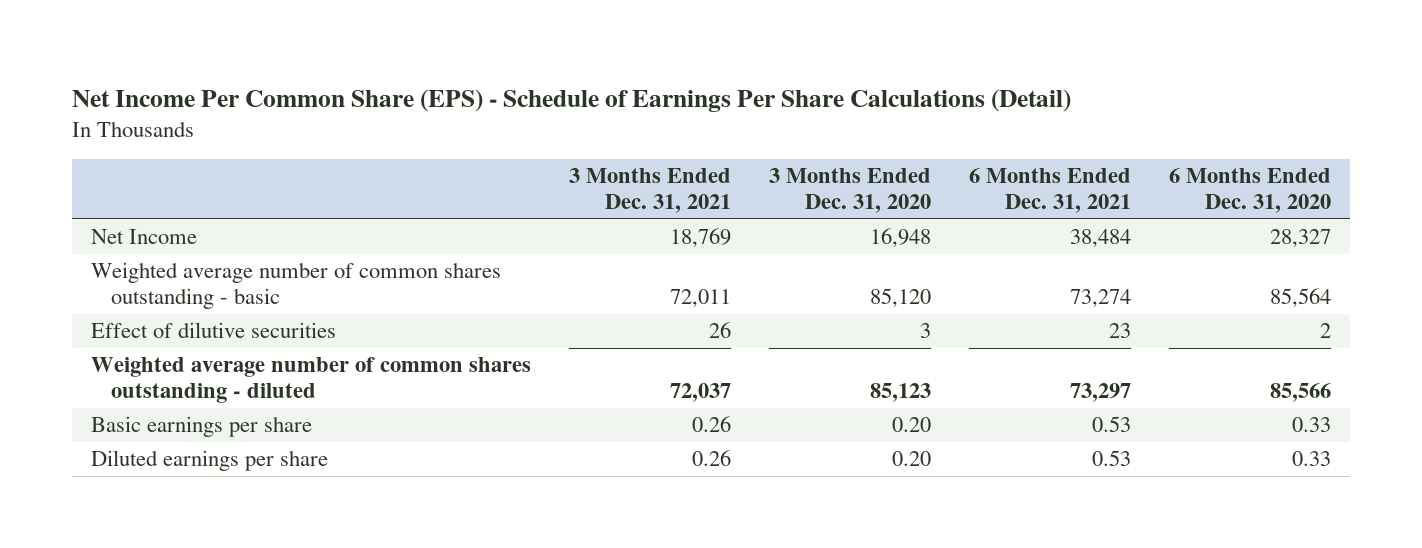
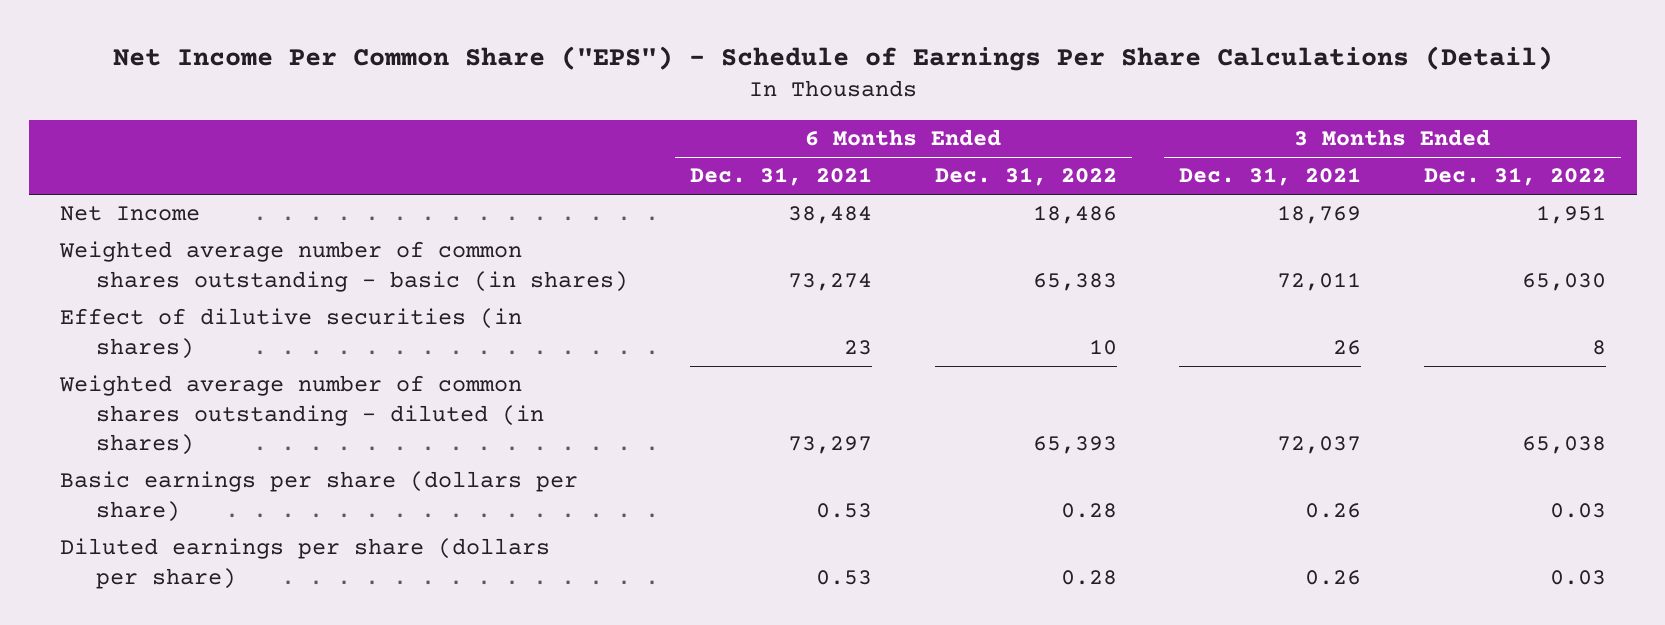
- Net Income Per Common Share (EPS) - Schedule of Earnings Per Share Calculations (Detail)
+ Net Income Per Common Share ("EPS") - Schedule of Earnings Per Share Calculations (Detail)
- | 3 Months Ended Dec. 31, 2021 | 3 Months Ended Dec. 31, 2020 | 6 Months Ended Dec. 31, 2021 | 6 Months Ended Dec. 31, 2020
+ | 6 Months Ended Dec. 31, 2021 | 6 Months Ended Dec. 31, 2022 | 3 Months Ended Dec. 31, 2021 | 3 Months Ended Dec. 31, 2022
- Weighted average number of common shares outstanding - basic | 72,011 | 85,120 | 73,274 | 85,564
- Effect of dilutive securities | 26 | 3 | 23 | 2
- Weighted average number of common shares outstanding - diluted | 72,037 | 85,123 | 73,297 | 85,566
- Basic earnings per share | 0.26 | 0.20 | 0.53 | 0.33
- Diluted earnings per share | 0.26 | 0.20 | 0.53 | 0.33
+ Weighted average number of common shares outstanding - basic (in shares) | 73,274 | 65,383 | 72,011 | 65,030
+ Effect of dilutive securities (in shares) | 23 | 10 | 26 | 8
+ Weighted average number of common shares outstanding - diluted (in shares) | 73,297 | 65,393 | 72,037 | 65,038
+ Basic earnings per share (dollars per share) | 0.53 | 0.28 | 0.26 | 0.03
+ Diluted earnings per share (dollars per share) | 0.53 | 0.28 | 0.26 | 0.03

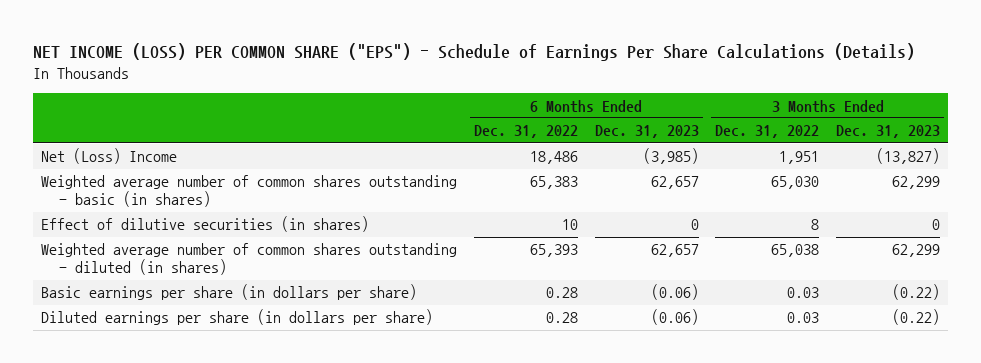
- Net Income Per Common Share ("EPS") - Schedule of Earnings Per Share Calculations (Detail)
+ NET INCOME (LOSS) PER COMMON SHARE ("EPS") - Schedule of Earnings Per Share Calculations (Details)
- | 6 Months Ended Dec. 31, 2021 | 6 Months Ended Dec. 31, 2022 | 3 Months Ended Dec. 31, 2021 | 3 Months Ended Dec. 31, 2022
+ | 6 Months Ended Dec. 31, 2022 | 6 Months Ended Dec. 31, 2023 | 3 Months Ended Dec. 31, 2022 | 3 Months Ended Dec. 31, 2023
- Net Income | 38,484 | 18,486 | 18,769 | 1,951
+ Net (Loss) Income | 18,486 | (3,985) | 1,951 | (13,827)
- Basic earnings per share (dollars per share) | 0.53 | 0.28 | 0.26 | 0.03
- Diluted earnings per share (dollars per share) | 0.53 | 0.28 | 0.26 | 0.03
+ Basic earnings per share (in dollars per share) | 0.28 | (0.06) | 0.03 | (0.22)
+ Diluted earnings per share (in dollars per share) | 0.28 | (0.06) | 0.03 | (0.22)

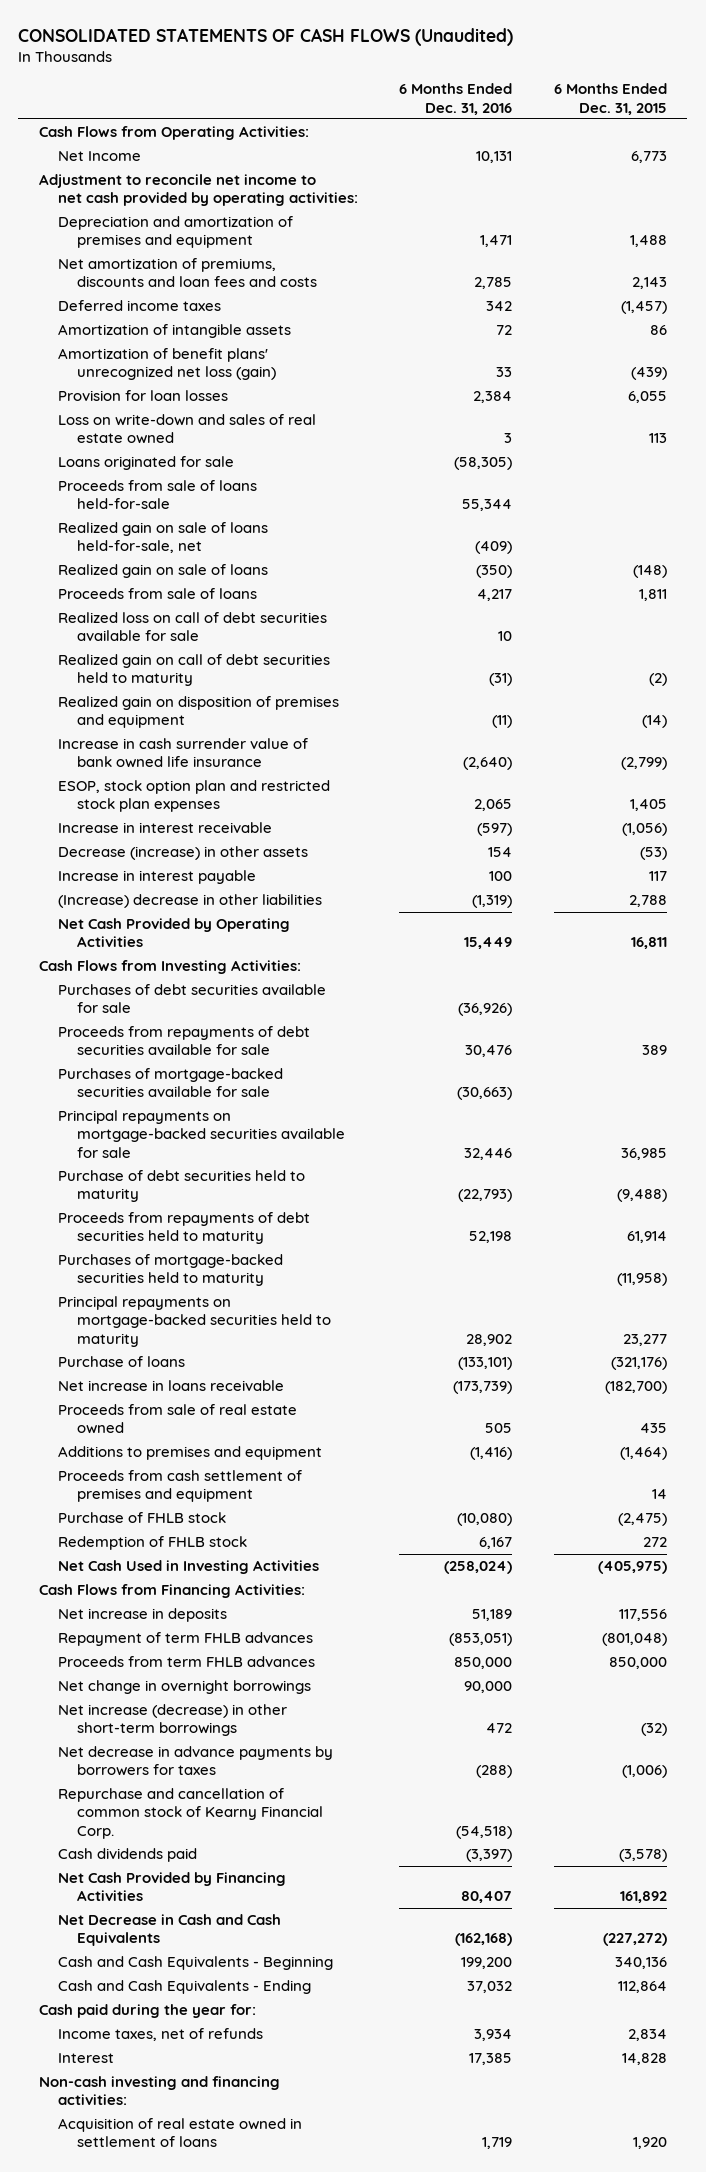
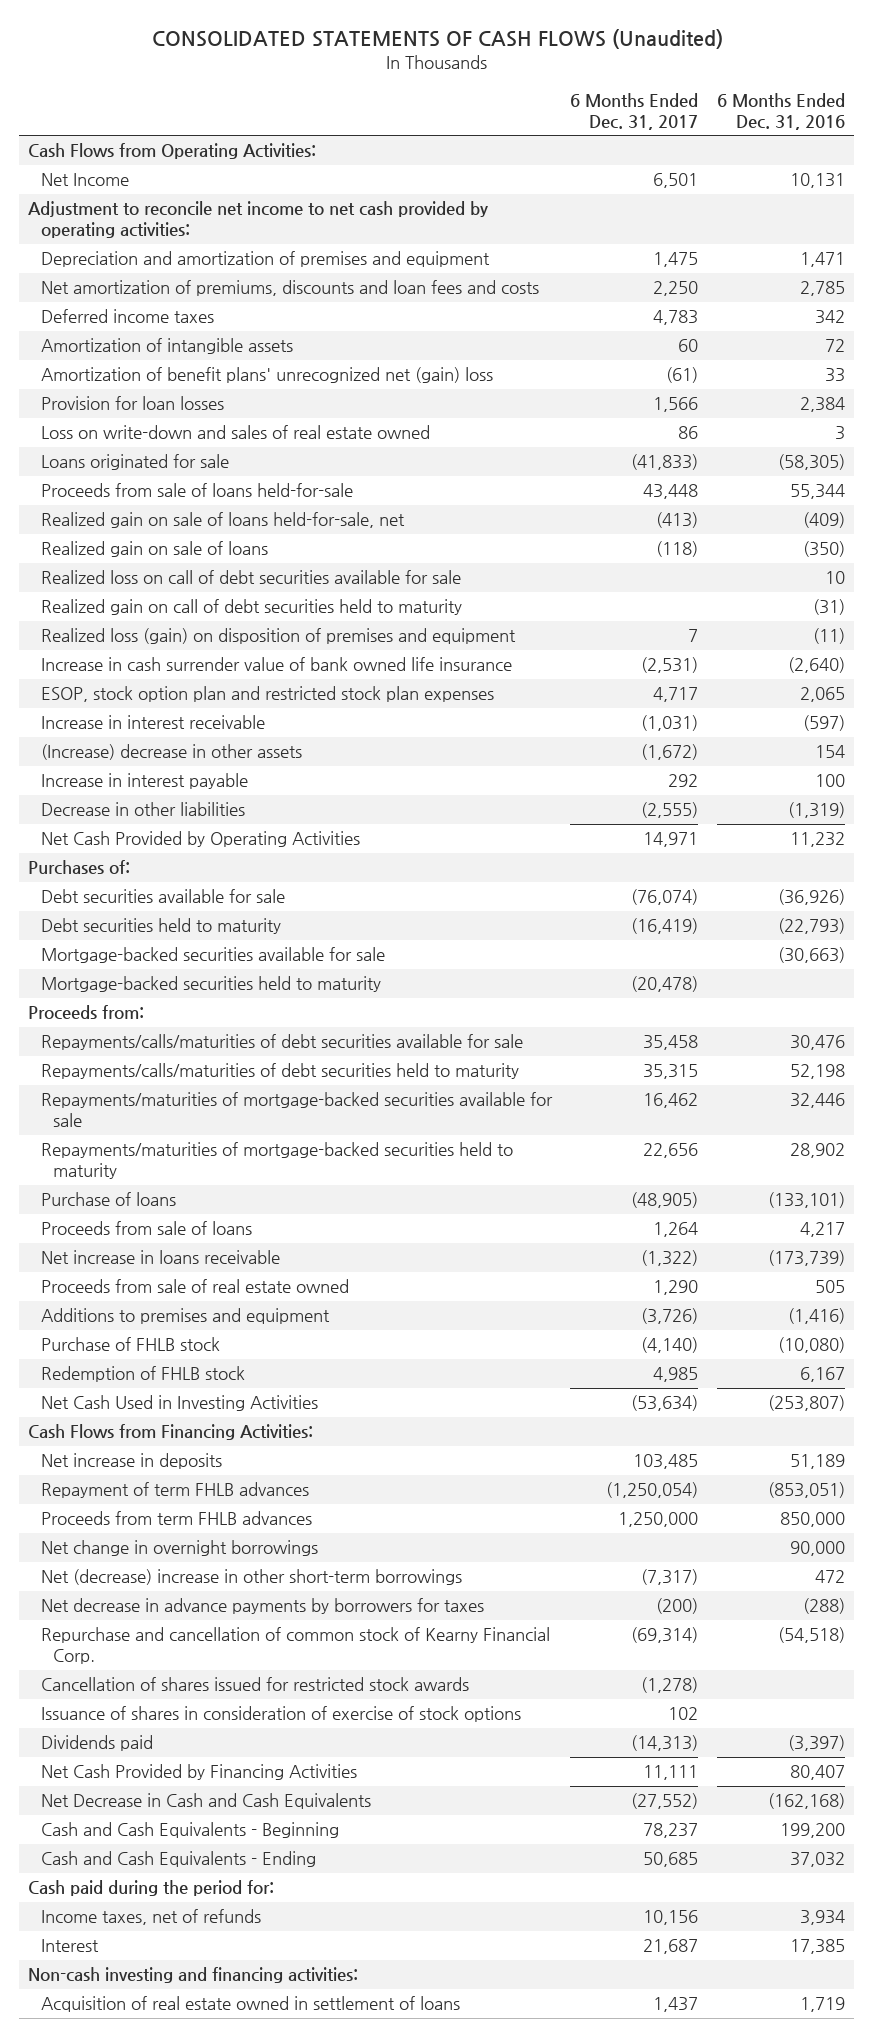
- | 6 Months Ended Dec. 31, 2016 | 6 Months Ended Dec. 31, 2015
+ | 6 Months Ended Dec. 31, 2017 | 6 Months Ended Dec. 31, 2016
- Amortization of benefit plans' unrecognized net loss (gain) | 33 | (439)
+ Amortization of benefit plans' unrecognized net (gain) loss | (61) | 33
- Realized gain on disposition of premises and equipment | (11) | (14)
+ Realized loss (gain) on disposition of premises and equipment | 7 | (11)
- Decrease (increase) in other assets | 154 | (53)
+ (Increase) decrease in other assets | (1,672) | 154
- (Increase) decrease in other liabilities | (1,319) | 2,788
- Net Cash Provided by Operating Activities | 15,449 | 16,811
- Cash Flows from Investing Activities:
- Purchases of debt securities available for sale | (36,926) |
- Proceeds from repayments of debt securities available for sale | 30,476 | 389
- Purchases of mortgage-backed securities available for sale | (30,663) |
- Principal repayments on mortgage-backed securities available for sale | 32,446 | 36,985
- Purchase of debt securities held to maturity | (22,793) | (9,488)
- Proceeds from repayments of debt securities held to maturity | 52,198 | 61,914
- Purchases of mortgage-backed securities held to maturity | | (11,958)
- Principal repayments on mortgage-backed securities held to maturity | 28,902 | 23,277
+ Decrease in other liabilities | (2,555) | (1,319)
+ Net Cash Provided by Operating Activities | 14,971 | 11,232
+ Purchases of:
+ Debt securities available for sale | (76,074) | (36,926)
+ Debt securities held to maturity | (16,419) | (22,793)
+ Mortgage-backed securities available for sale | | (30,663)
+ Mortgage-backed securities held to maturity | (20,478) |
+ Proceeds from:
+ Repayments/calls/maturities of debt securities available for sale | 35,458 | 30,476
+ Repayments/calls/maturities of debt securities held to maturity | 35,315 | 52,198
+ Repayments/maturities of mortgage-backed securities available for sale | 16,462 | 32,446
+ Repayments/maturities of mortgage-backed securities held to maturity | 22,656 | 28,902
moved down: Proceeds from sale of loans | 1,264 | 4,217
- Proceeds from cash settlement of premises and equipment | | 14
- Net Cash Used in Investing Activities | (258,024) | (405,975)
+ Net Cash Used in Investing Activities | (53,634) | (253,807)
- Net increase (decrease) in other short-term borrowings | 472 | (32)
+ Net (decrease) increase in other short-term borrowings | (7,317) | 472
- Cash dividends paid | (3,397) | (3,578)
+ Cancellation of shares issued for restricted stock awards | (1,278) |
+ Issuance of shares in consideration of exercise of stock options | 102 |
+ Dividends paid | (14,313) | (3,397)
- Cash paid during the year for:
+ Cash paid during the period for:

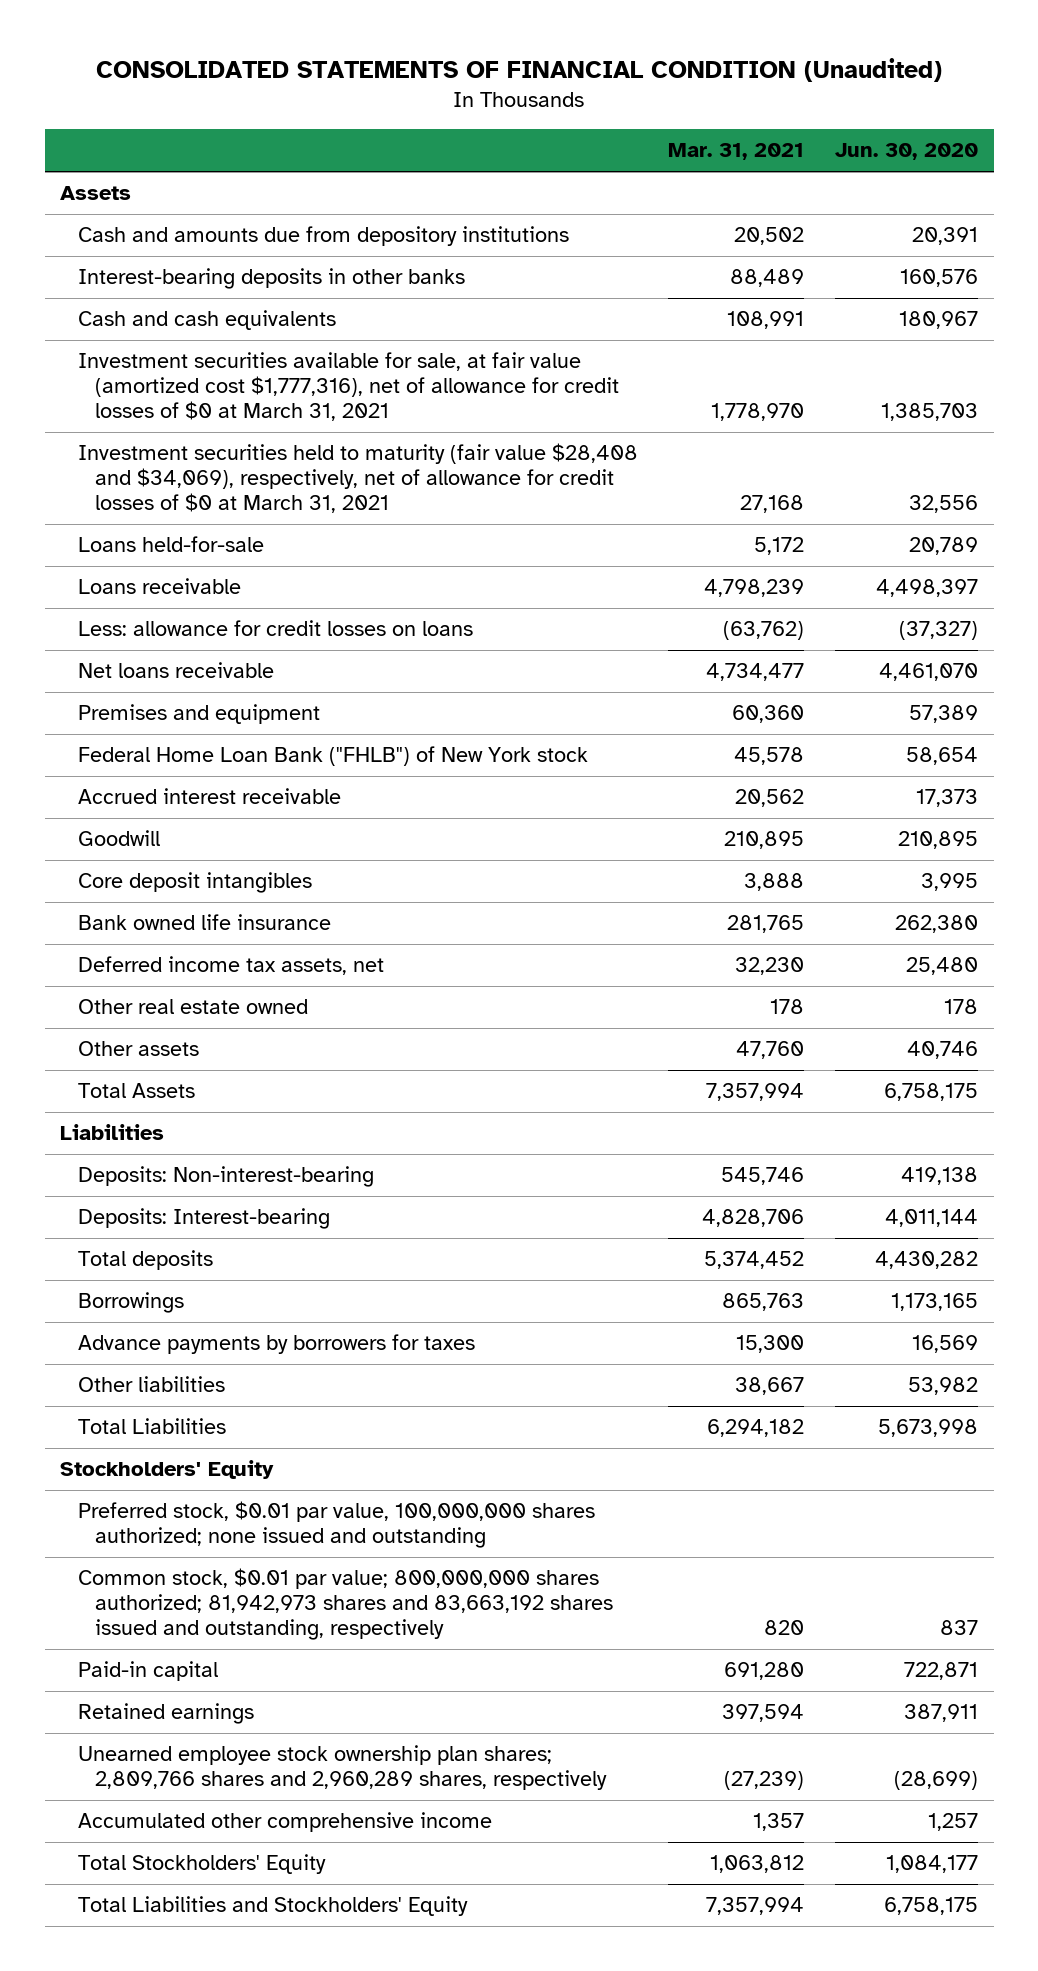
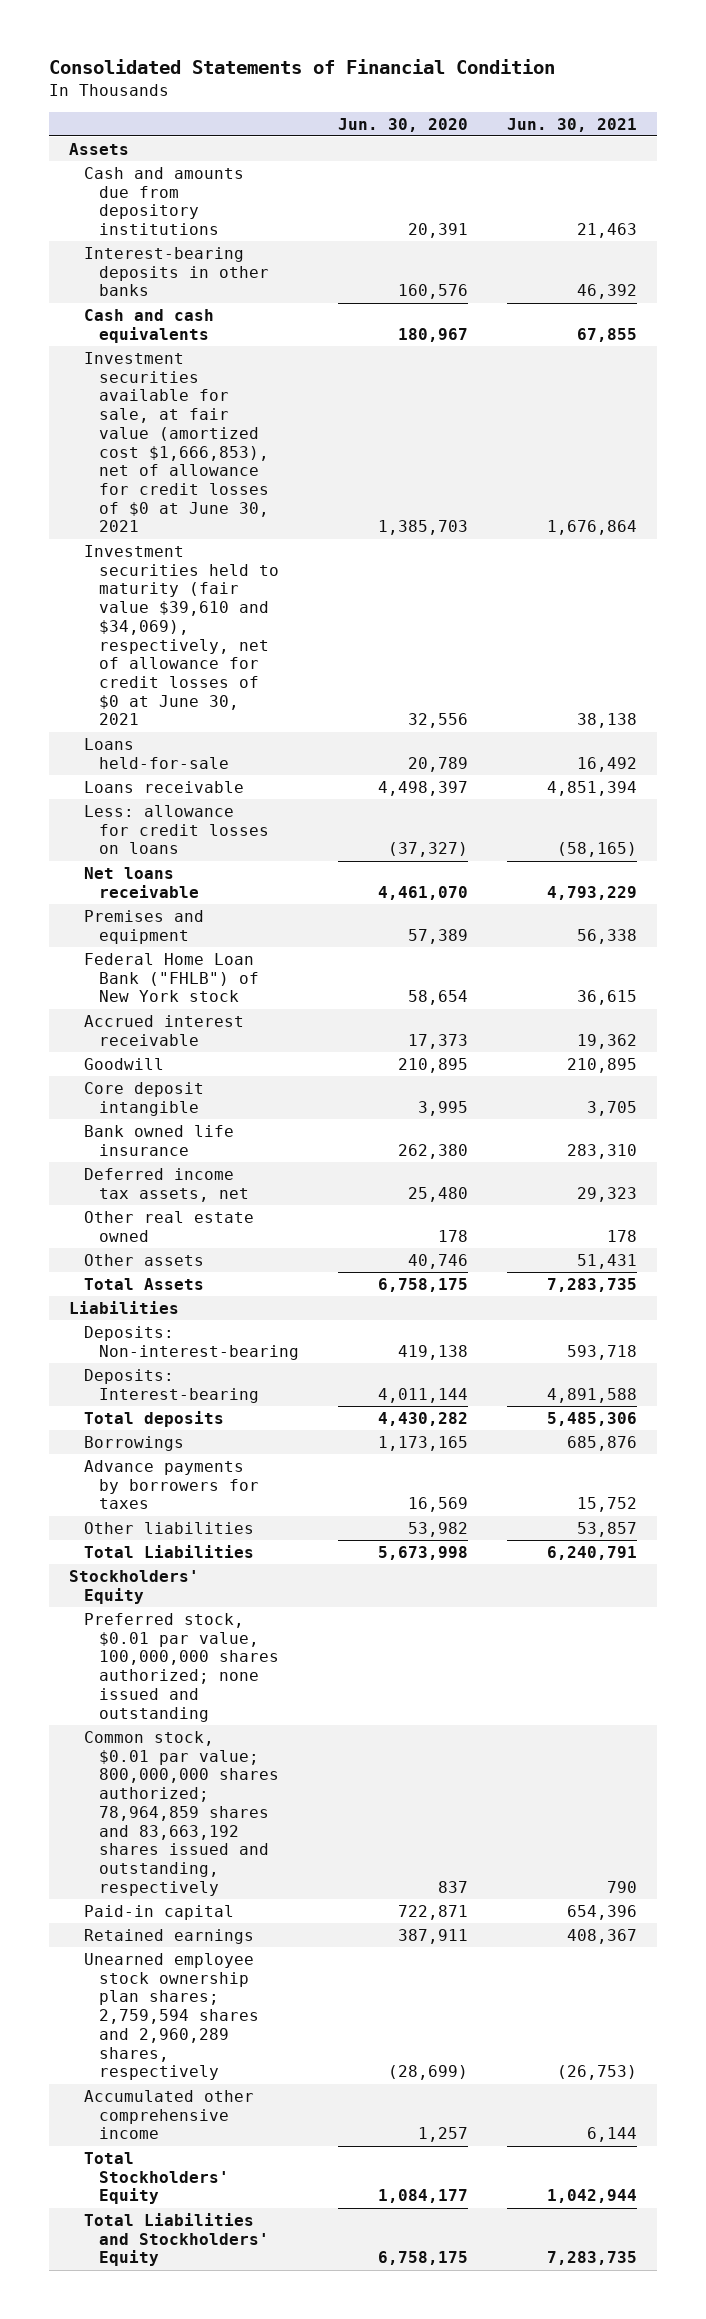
- CONSOLIDATED STATEMENTS OF FINANCIAL CONDITION (Unaudited)
+ Consolidated Statements of Financial Condition
- | Mar. 31, 2021 | Jun. 30, 2020
+ | Jun. 30, 2020 | Jun. 30, 2021
- Investment securities available for sale, at fair value (amortized cost $1,777,316), net of allowance for credit losses of $0 at March 31, 2021 | 1,778,970 | 1,385,703
- Investment securities held to maturity (fair value $28,408 and $34,069), respectively, net of allowance for credit losses of $0 at March 31, 2021 | 27,168 | 32,556
+ Investment securities available for sale, at fair value (amortized cost $1,666,853), net of allowance for credit losses of $0 at June 30, 2021 | 1,385,703 | 1,676,864
+ Investment securities held to maturity (fair value $39,610 and $34,069), respectively, net of allowance for credit losses of $0 at June 30, 2021 | 32,556 | 38,138
- Core deposit intangibles | 3,888 | 3,995
+ Core deposit intangible | 3,995 | 3,705
- Common stock, $0.01 par value; 800,000,000 shares authorized; 81,942,973 shares and 83,663,192 shares issued and outstanding, respectively | 820 | 837
+ Common stock, $0.01 par value; 800,000,000 shares authorized; 78,964,859 shares and 83,663,192 shares issued and outstanding, respectively | 837 | 790
- Unearned employee stock ownership plan shares; 2,809,766 shares and 2,960,289 shares, respectively | (27,239) | (28,699)
+ Unearned employee stock ownership plan shares; 2,759,594 shares and 2,960,289 shares, respectively | (28,699) | (26,753)

